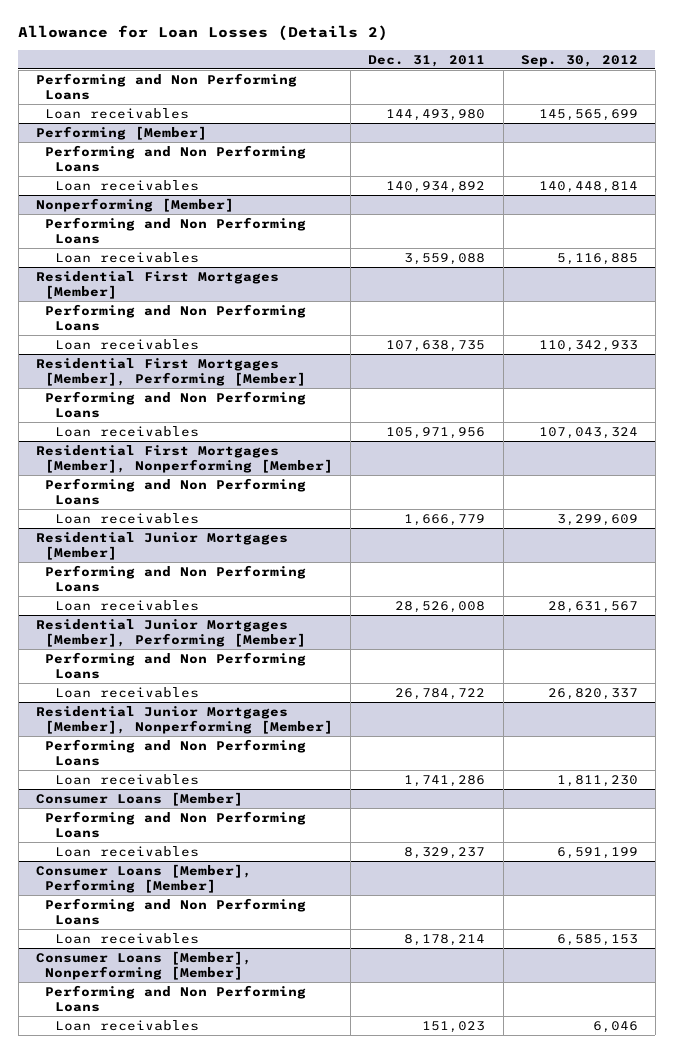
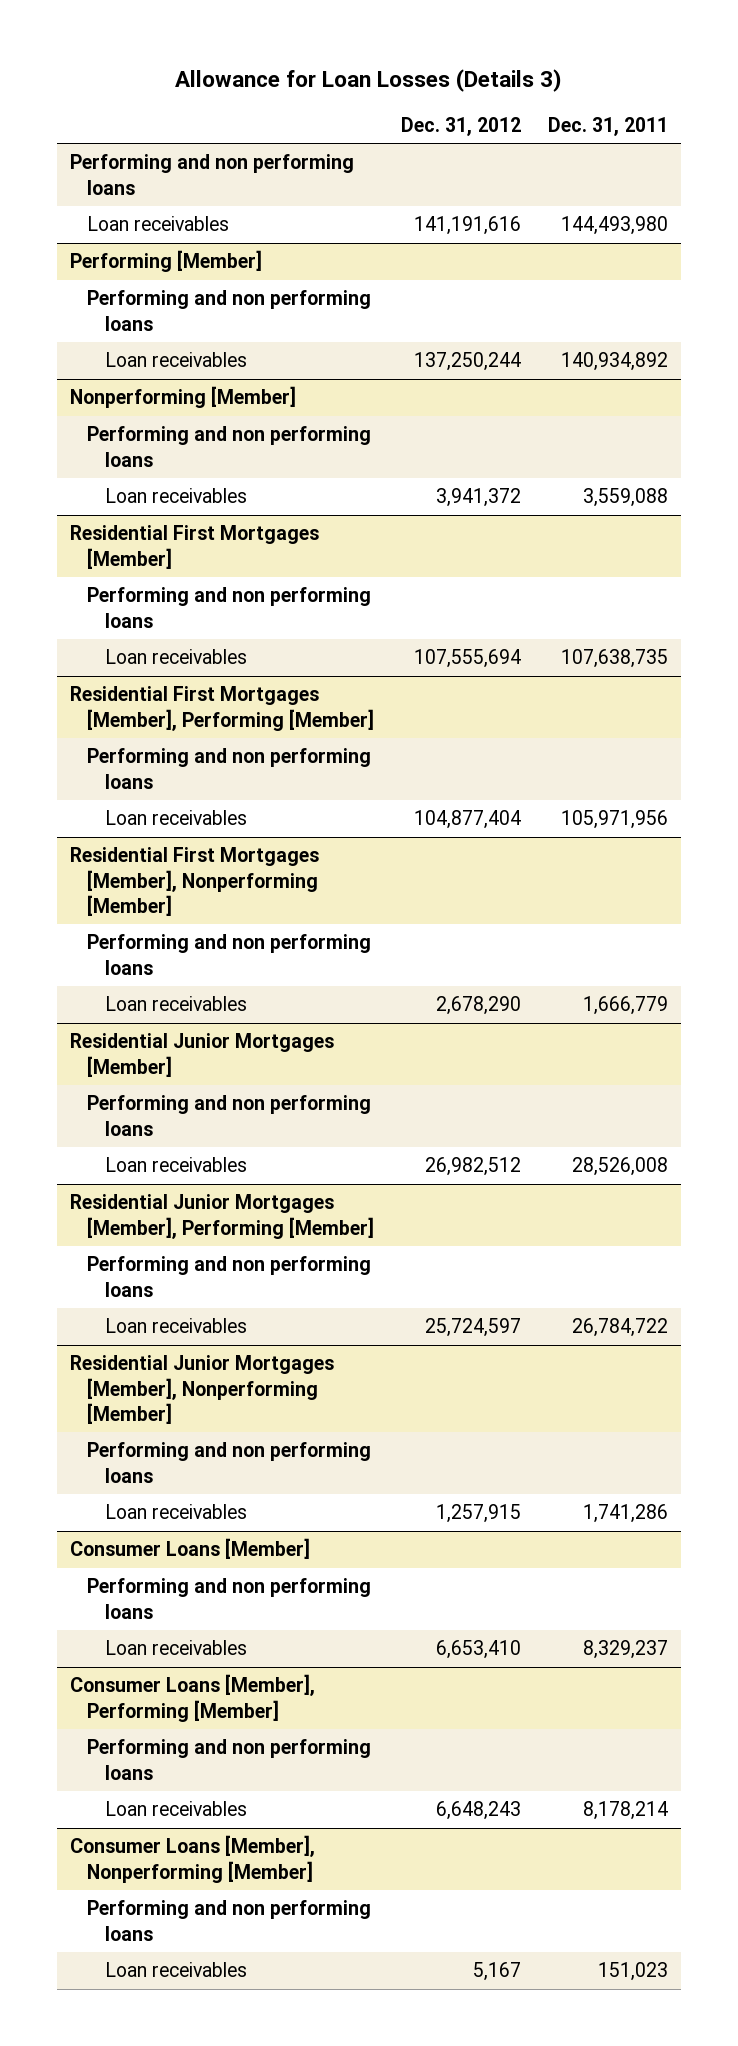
- Allowance for Loan Losses (Details 2)
+ Allowance for Loan Losses (Details 3)
- | Dec. 31, 2011 | Sep. 30, 2012
+ | Dec. 31, 2012 | Dec. 31, 2011
- Performing and Non Performing Loans
+ Performing and non performing loans
@ Performing [Member]
- Performing and Non Performing Loans
+ Performing and non performing loans
@ Nonperforming [Member]
- Performing and Non Performing Loans
+ Performing and non performing loans
@ Residential First Mortgages [Member]
- Performing and Non Performing Loans
+ Performing and non performing loans
@ Residential First Mortgages [Member], Performing [Member]
- Performing and Non Performing Loans
+ Performing and non performing loans
@ Residential First Mortgages [Member], Nonperforming [Member]
- Performing and Non Performing Loans
+ Performing and non performing loans
@ Residential Junior Mortgages [Member]
- Performing and Non Performing Loans
+ Performing and non performing loans
@ Residential Junior Mortgages [Member], Performing [Member]
- Performing and Non Performing Loans
+ Performing and non performing loans
@ Residential Junior Mortgages [Member], Nonperforming [Member]
- Performing and Non Performing Loans
+ Performing and non performing loans
@ Consumer Loans [Member]
- Performing and Non Performing Loans
+ Performing and non performing loans
@ Consumer Loans [Member], Performing [Member]
- Performing and Non Performing Loans
+ Performing and non performing loans
@ Consumer Loans [Member], Nonperforming [Member]
- Performing and Non Performing Loans
+ Performing and non performing loans

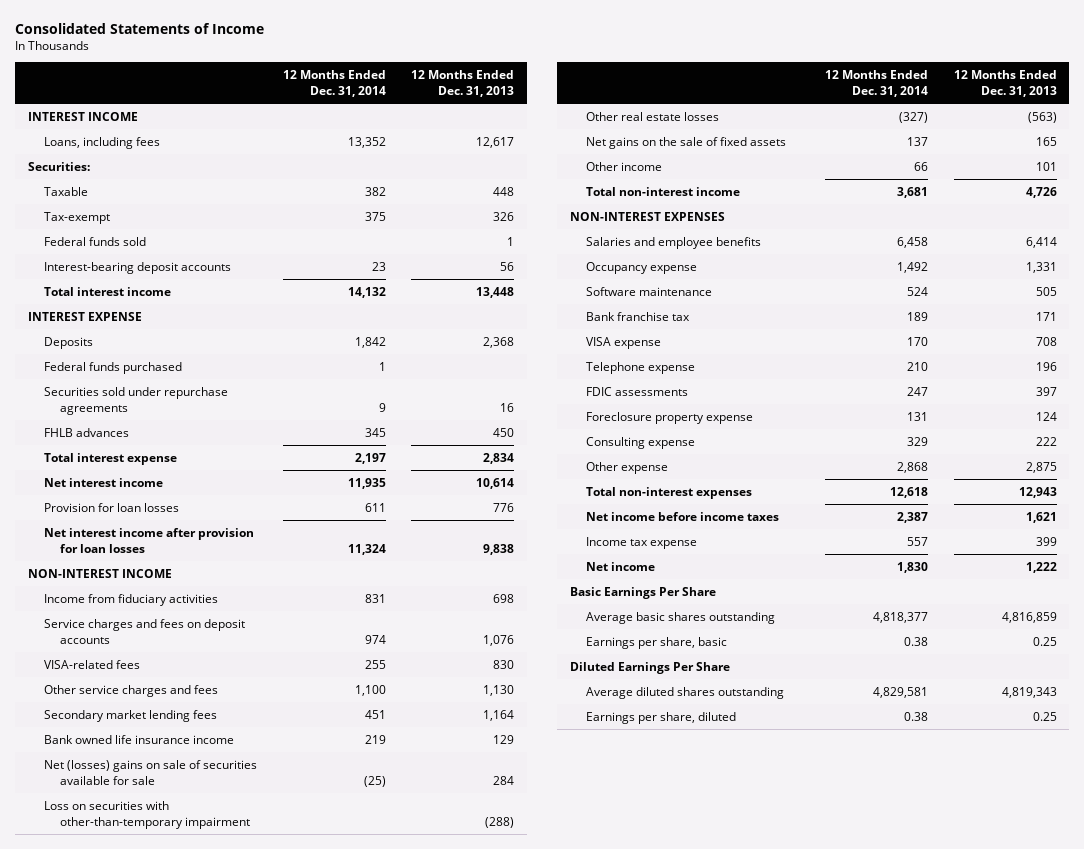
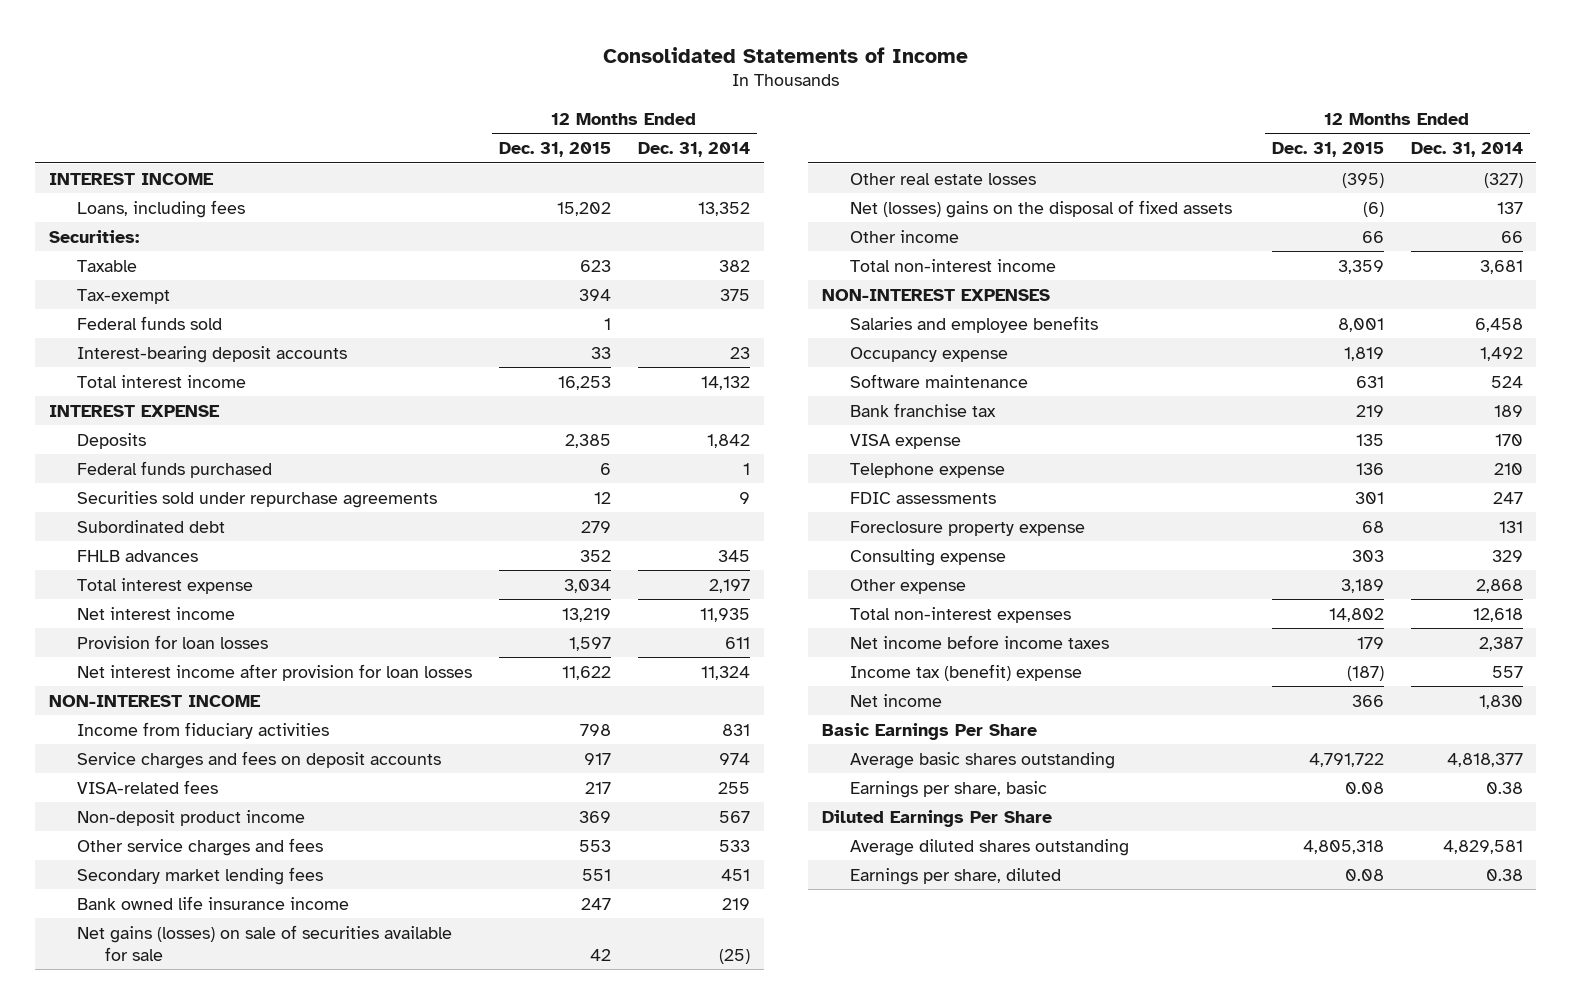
- | 12 Months Ended Dec. 31, 2014 | 12 Months Ended Dec. 31, 2013
+ | 12 Months Ended Dec. 31, 2015 | 12 Months Ended Dec. 31, 2014
+ Subordinated debt | 279 |
- Other service charges and fees | 1,100 | 1,130
+ Non-deposit product income | 369 | 567
+ Other service charges and fees | 553 | 533
- Net (losses) gains on sale of securities available for sale | (25) | 284
- Loss on securities with other-than-temporary impairment | | (288)
+ Net gains (losses) on sale of securities available for sale | 42 | (25)
- Net gains on the sale of fixed assets | 137 | 165
+ Net (losses) gains on the disposal of fixed assets | (6) | 137
- Income tax expense | 557 | 399
+ Income tax (benefit) expense | (187) | 557

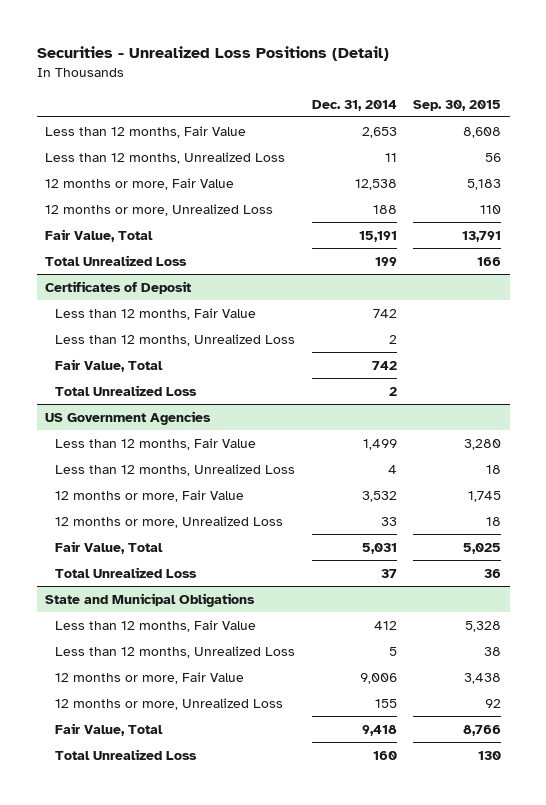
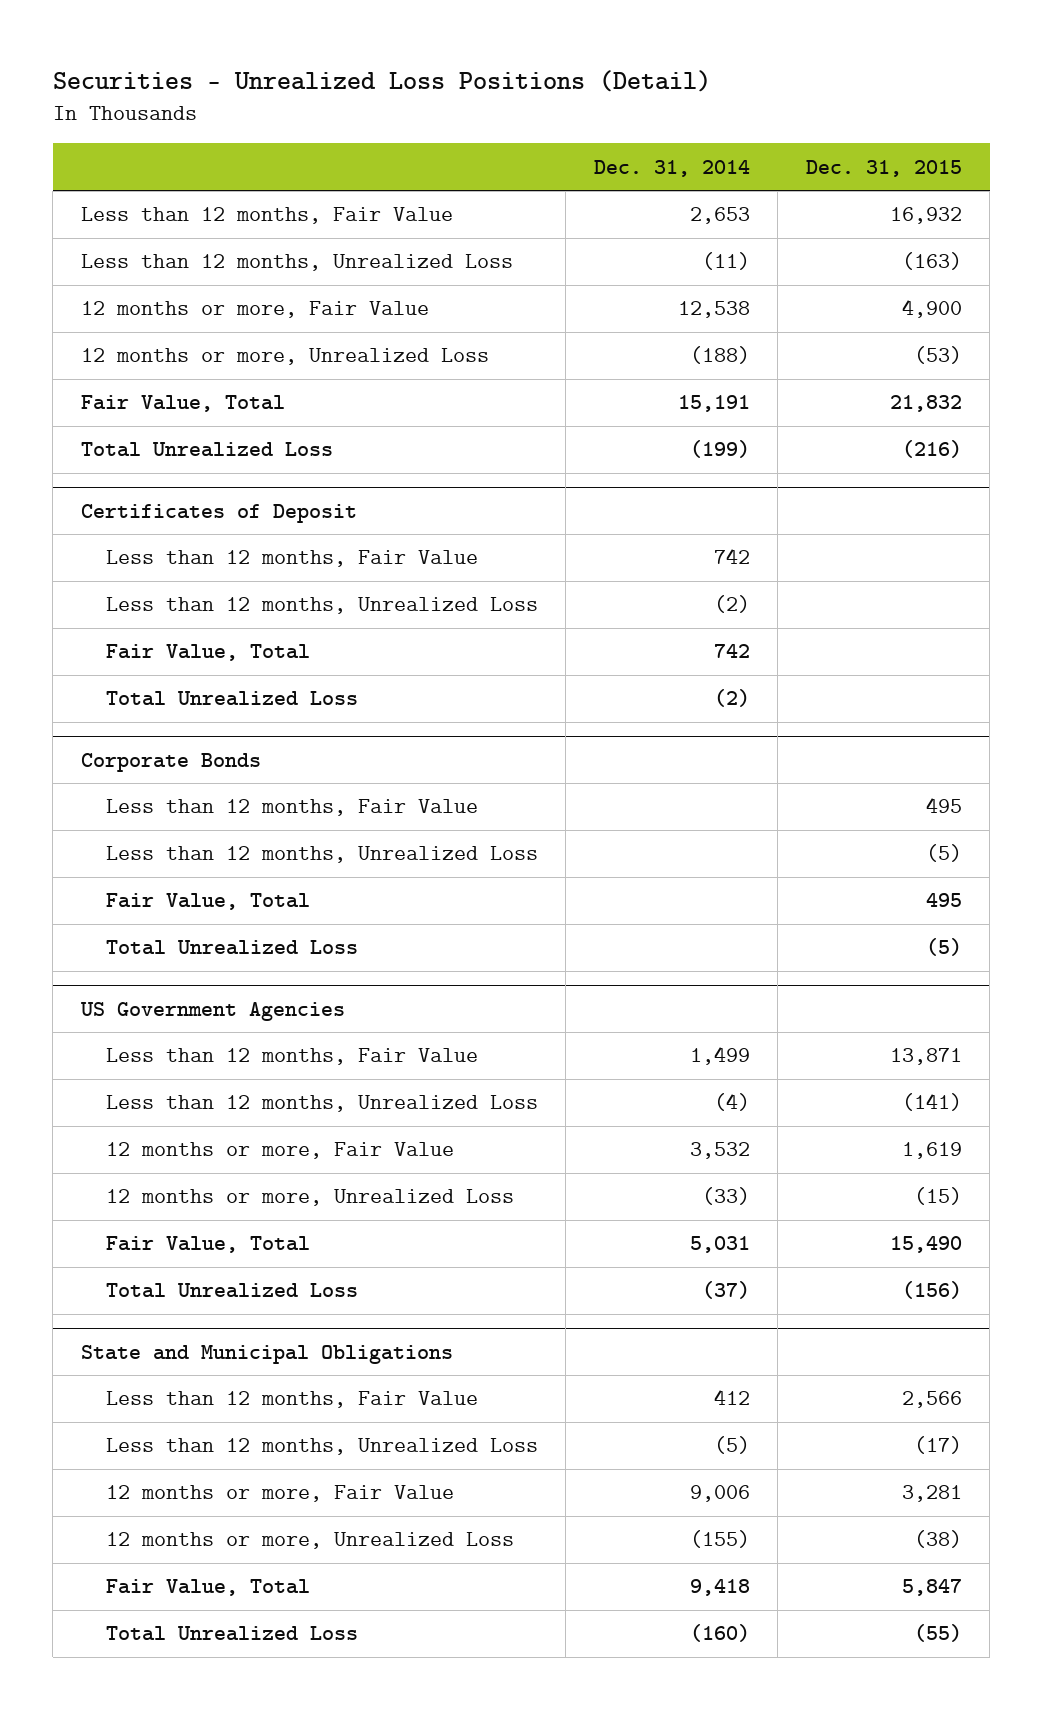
- | Dec. 31, 2014 | Sep. 30, 2015
+ | Dec. 31, 2014 | Dec. 31, 2015
- Less than 12 months, Unrealized Loss | 11 | 56
+ Less than 12 months, Unrealized Loss | (11) | (163)
- 12 months or more, Unrealized Loss | 188 | 110
+ 12 months or more, Unrealized Loss | (188) | (53)
- Total Unrealized Loss | 199 | 166
+ Total Unrealized Loss | (199) | (216)
@ Certificates of Deposit
- Less than 12 months, Unrealized Loss | 2 |
+ Less than 12 months, Unrealized Loss | (2) |
- Total Unrealized Loss | 2 |
+ Total Unrealized Loss | (2) |
+ Corporate Bonds
+ Less than 12 months, Fair Value | | 495
+ Less than 12 months, Unrealized Loss | | (5)
+ Fair Value, Total | | 495
+ Total Unrealized Loss | | (5)
@ US Government Agencies
- Less than 12 months, Unrealized Loss | 4 | 18
+ Less than 12 months, Unrealized Loss | (4) | (141)
- 12 months or more, Unrealized Loss | 33 | 18
+ 12 months or more, Unrealized Loss | (33) | (15)
- Total Unrealized Loss | 37 | 36
+ Total Unrealized Loss | (37) | (156)
@ State and Municipal Obligations
- Less than 12 months, Unrealized Loss | 5 | 38
+ Less than 12 months, Unrealized Loss | (5) | (17)
- 12 months or more, Unrealized Loss | 155 | 92
+ 12 months or more, Unrealized Loss | (155) | (38)
- Total Unrealized Loss | 160 | 130
+ Total Unrealized Loss | (160) | (55)

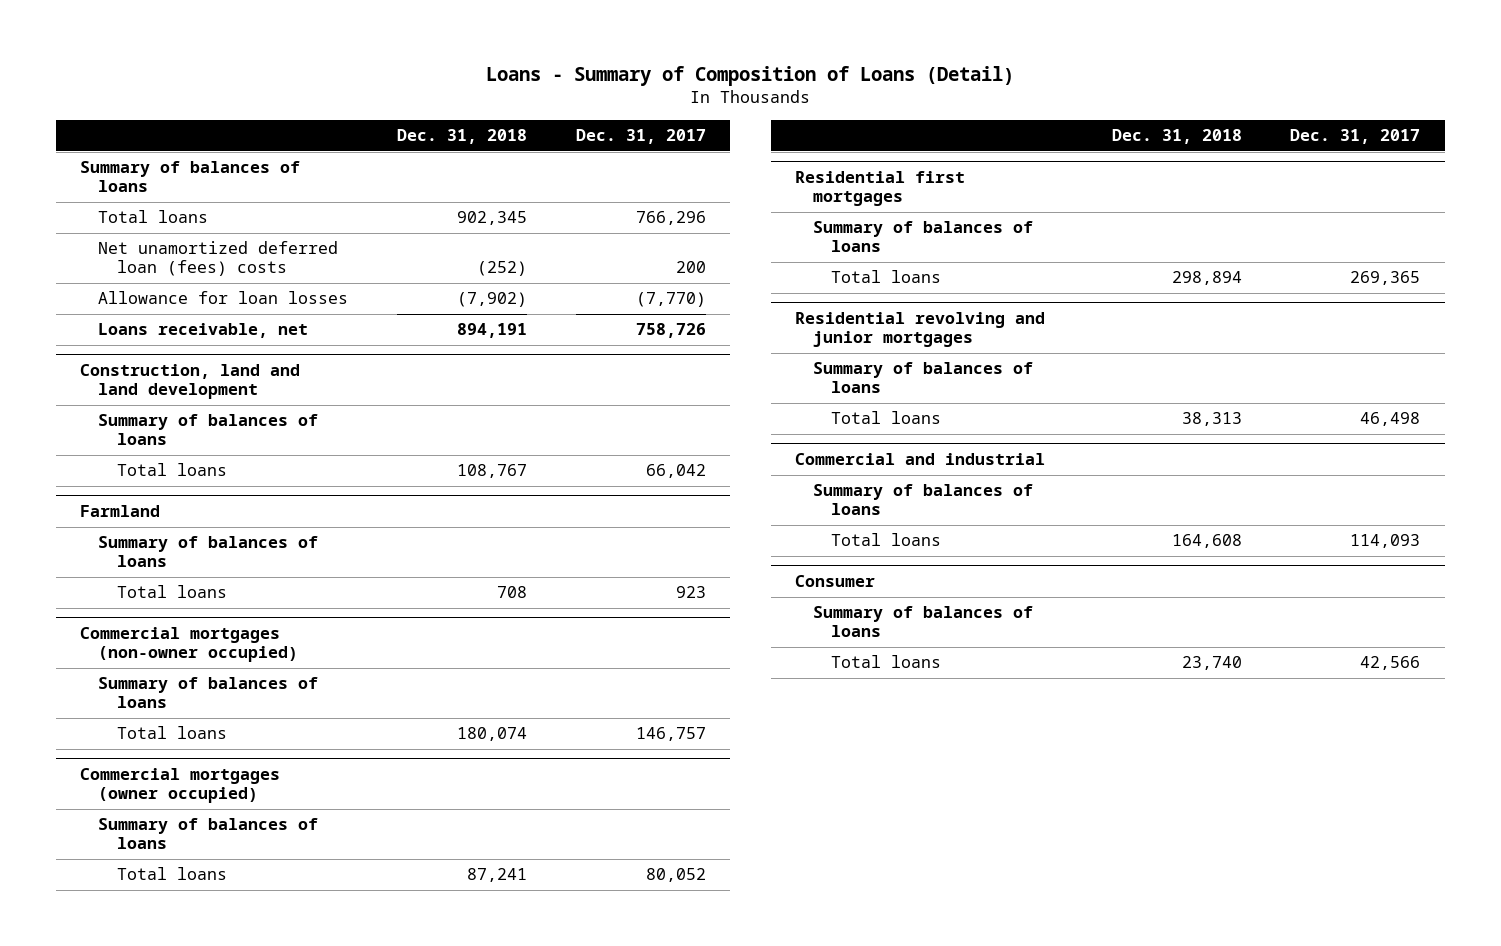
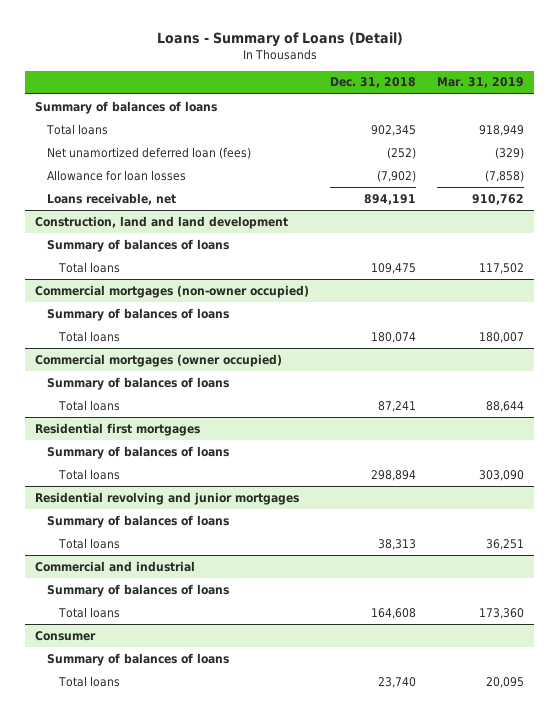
- Loans - Summary of Composition of Loans (Detail)
+ Loans - Summary of Loans (Detail)
- | Dec. 31, 2018 | Dec. 31, 2017
+ | Dec. 31, 2018 | Mar. 31, 2019
- Net unamortized deferred loan (fees) costs | (252) | 200
+ Net unamortized deferred loan (fees) | (252) | (329)
@ Construction, land and land development
- Total loans | 108,767 | 66,042
- Farmland
- Summary of balances of loans
- Total loans | 708 | 923
@ Construction, land and land development
+ Total loans | 109,475 | 117,502

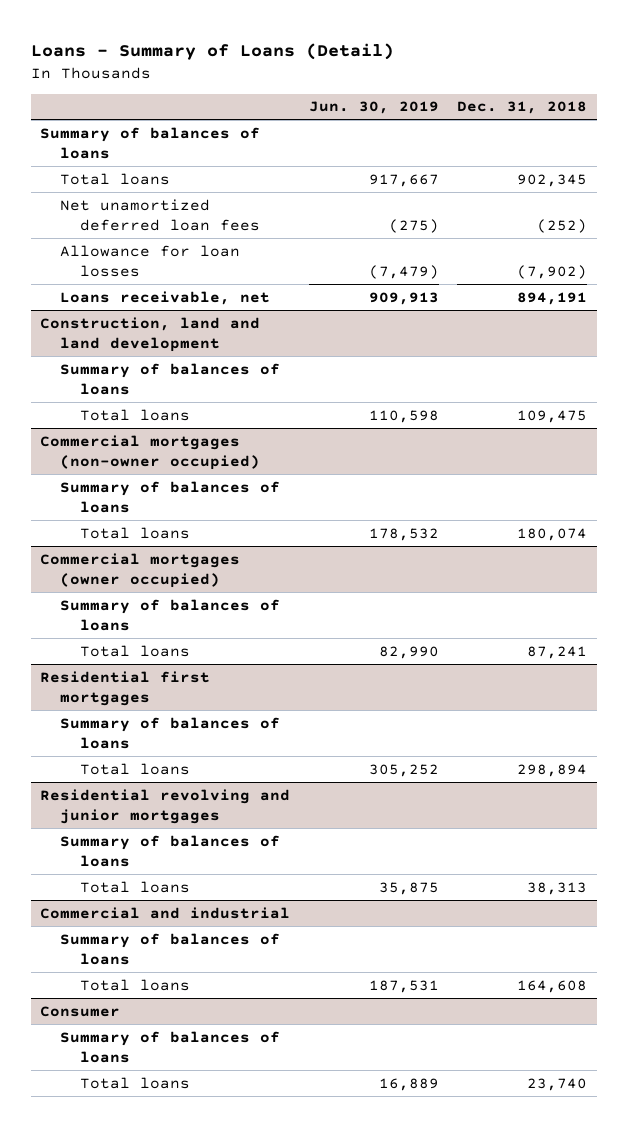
- | Dec. 31, 2018 | Mar. 31, 2019
+ | Jun. 30, 2019 | Dec. 31, 2018
- Net unamortized deferred loan (fees) | (252) | (329)
+ Net unamortized deferred loan fees | (275) | (252)

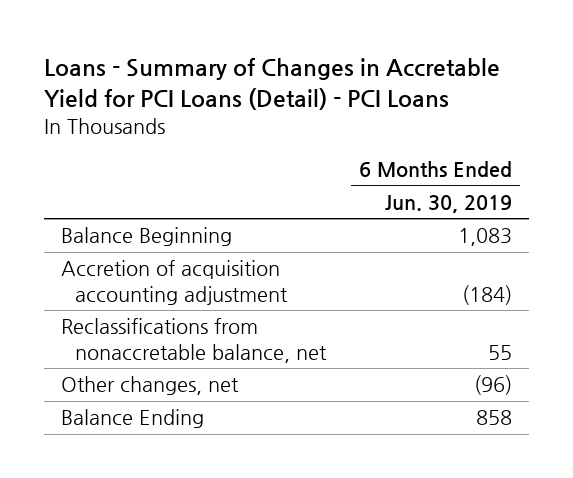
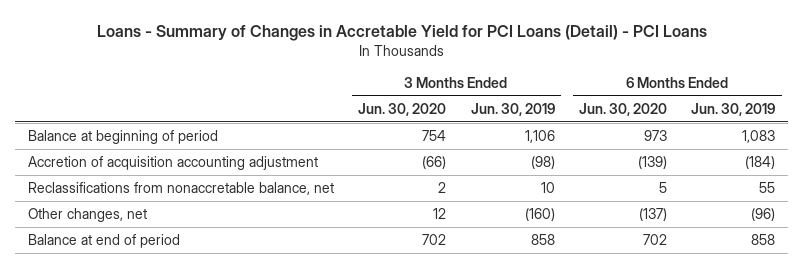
- | 6 Months Ended Jun. 30, 2019
+ | 3 Months Ended Jun. 30, 2020 | 3 Months Ended Jun. 30, 2019 | 6 Months Ended Jun. 30, 2020 | 6 Months Ended Jun. 30, 2019
- Balance Beginning | 1,083
+ Balance at beginning of period | 754 | 1,106 | 973 | 1,083
- Balance Ending | 858
+ Balance at end of period | 702 | 858 | 702 | 858

